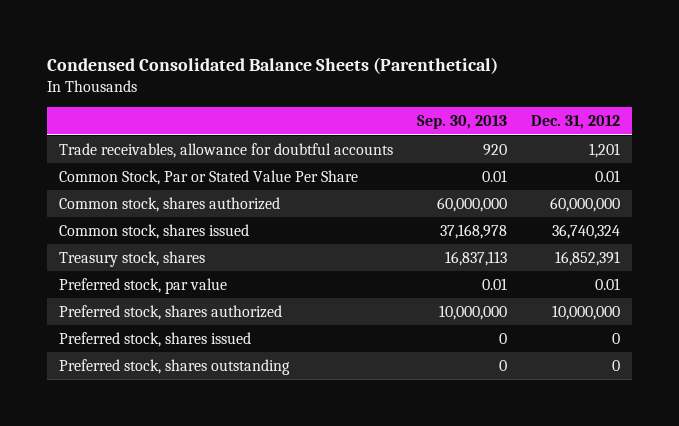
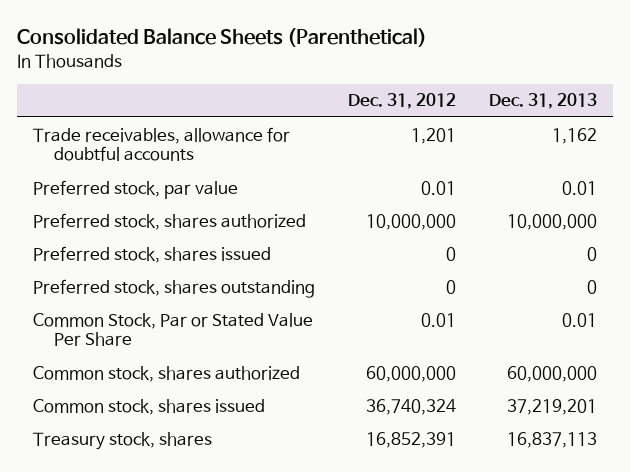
- Condensed Consolidated Balance Sheets (Parenthetical)
+ Consolidated Balance Sheets (Parenthetical)
- | Sep. 30, 2013 | Dec. 31, 2012
+ | Dec. 31, 2012 | Dec. 31, 2013
moved down: Common Stock, Par or Stated Value Per Share | 0.01 | 0.01
moved down: Common stock, shares authorized | 60,000,000 | 60,000,000
moved down: Common stock, shares issued | 36,740,324 | 37,219,201
moved down: Treasury stock, shares | 16,852,391 | 16,837,113

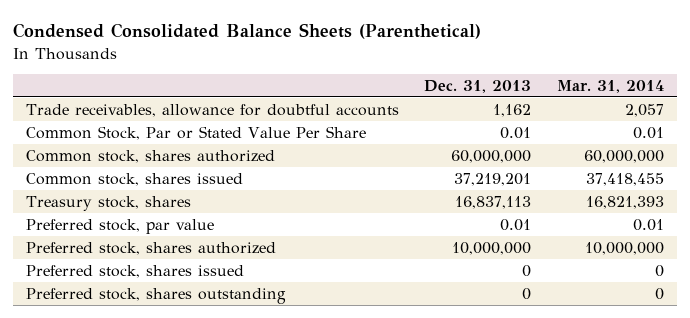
- Consolidated Balance Sheets (Parenthetical)
+ Condensed Consolidated Balance Sheets (Parenthetical)
- | Dec. 31, 2012 | Dec. 31, 2013
+ | Dec. 31, 2013 | Mar. 31, 2014
moved down: Preferred stock, par value | 0.01 | 0.01
moved down: Preferred stock, shares authorized | 10,000,000 | 10,000,000
moved down: Preferred stock, shares issued | 0 | 0
moved down: Preferred stock, shares outstanding | 0 | 0

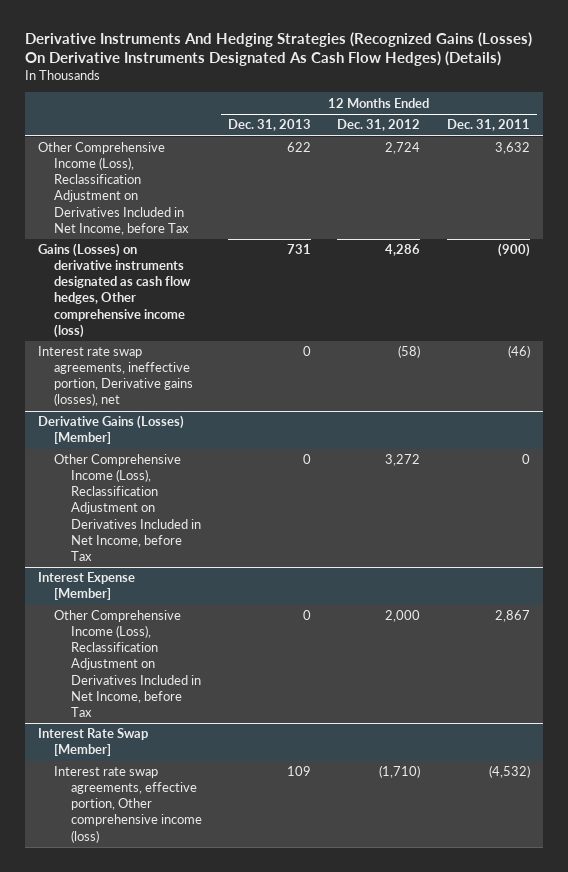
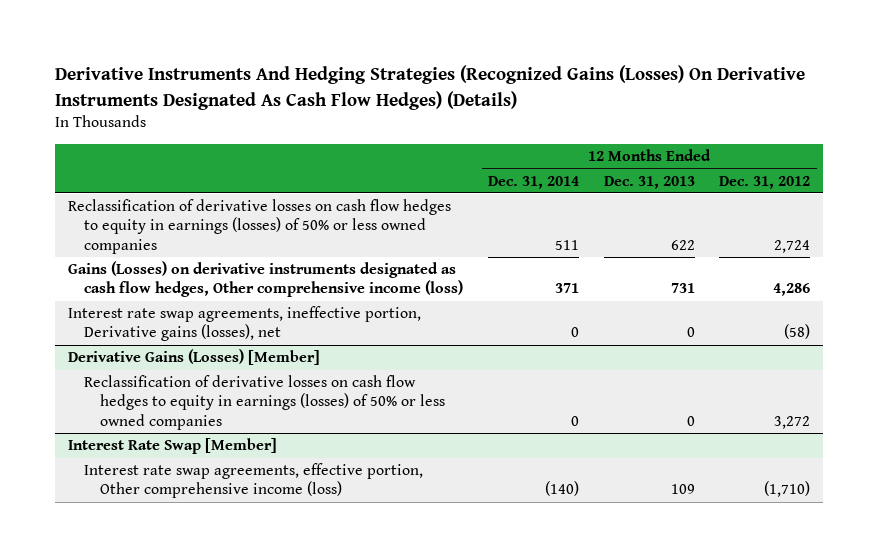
- | 12 Months Ended Dec. 31, 2013 | 12 Months Ended Dec. 31, 2012 | 12 Months Ended Dec. 31, 2011
+ | 12 Months Ended Dec. 31, 2014 | 12 Months Ended Dec. 31, 2013 | 12 Months Ended Dec. 31, 2012
- Other Comprehensive Income (Loss), Reclassification Adjustment on Derivatives Included in Net Income, before Tax | 622 | 2,724 | 3,632
+ Reclassification of derivative losses on cash flow hedges to equity in earnings (losses) of 50% or less owned companies | 511 | 622 | 2,724
@ Derivative Gains (Losses) [Member]
- Other Comprehensive Income (Loss), Reclassification Adjustment on Derivatives Included in Net Income, before Tax | 0 | 3,272 | 0
- Interest Expense [Member]
- Other Comprehensive Income (Loss), Reclassification Adjustment on Derivatives Included in Net Income, before Tax | 0 | 2,000 | 2,867
@ Derivative Gains (Losses) [Member]
+ Reclassification of derivative losses on cash flow hedges to equity in earnings (losses) of 50% or less owned companies | 0 | 0 | 3,272

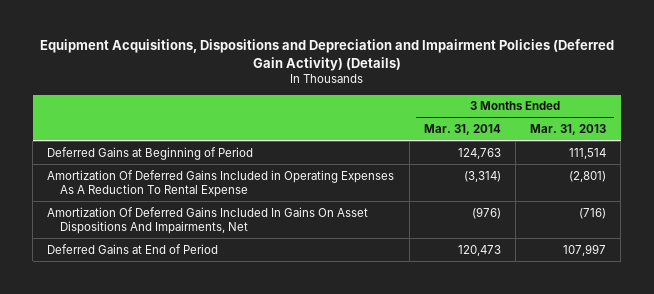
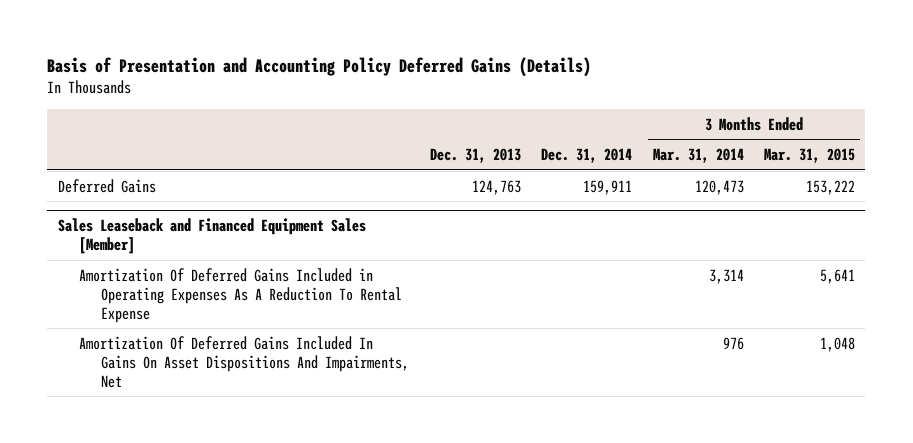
- Equipment Acquisitions, Dispositions and Depreciation and Impairment Policies (Deferred Gain Activity) (Details)
+ Basis of Presentation and Accounting Policy Deferred Gains (Details)
- | 3 Months Ended Mar. 31, 2014 | 3 Months Ended Mar. 31, 2013
+ | Dec. 31, 2013 | Dec. 31, 2014 | 3 Months Ended Mar. 31, 2014 | 3 Months Ended Mar. 31, 2015
- Deferred Gains at Beginning of Period | 124,763 | 111,514
- Amortization Of Deferred Gains Included in Operating Expenses As A Reduction To Rental Expense | (3,314) | (2,801)
- Amortization Of Deferred Gains Included In Gains On Asset Dispositions And Impairments, Net | (976) | (716)
- Deferred Gains at End of Period | 120,473 | 107,997
+ Deferred Gains | 124,763 | 159,911 | 120,473 | 153,222
+ Sales Leaseback and Financed Equipment Sales [Member]
+ Amortization Of Deferred Gains Included in Operating Expenses As A Reduction To Rental Expense | | | 3,314 | 5,641
+ Amortization Of Deferred Gains Included In Gains On Asset Dispositions And Impairments, Net | | | 976 | 1,048

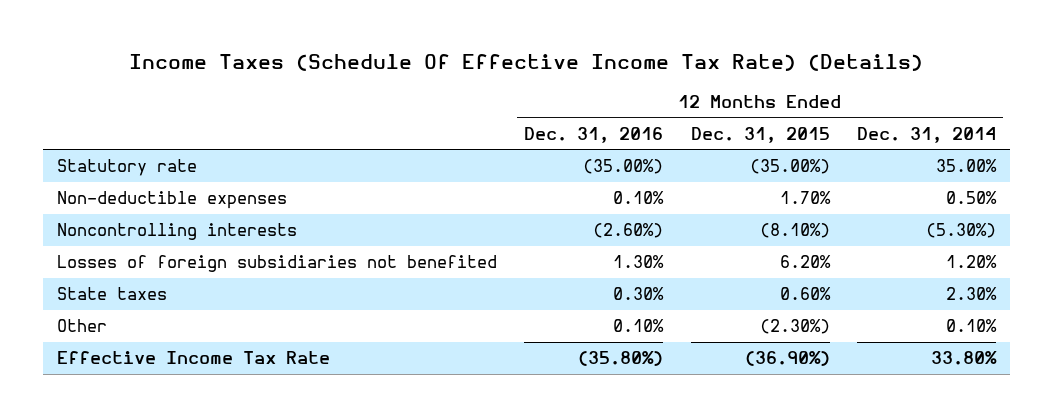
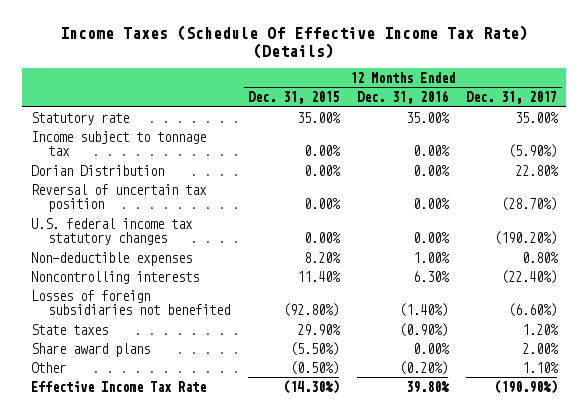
- | 12 Months Ended Dec. 31, 2016 | 12 Months Ended Dec. 31, 2015 | 12 Months Ended Dec. 31, 2014
+ | 12 Months Ended Dec. 31, 2015 | 12 Months Ended Dec. 31, 2016 | 12 Months Ended Dec. 31, 2017
- Statutory rate | (35.00%) | (35.00%) | 35.00%
- Non-deductible expenses | 0.10% | 1.70% | 0.50%
- Noncontrolling interests | (2.60%) | (8.10%) | (5.30%)
- Losses of foreign subsidiaries not benefited | 1.30% | 6.20% | 1.20%
- State taxes | 0.30% | 0.60% | 2.30%
- Other | 0.10% | (2.30%) | 0.10%
- Effective Income Tax Rate | (35.80%) | (36.90%) | 33.80%
+ Statutory rate | 35.00% | 35.00% | 35.00%
+ Income subject to tonnage tax | 0.00% | 0.00% | (5.90%)
+ Dorian Distribution | 0.00% | 0.00% | 22.80%
+ Reversal of uncertain tax position | 0.00% | 0.00% | (28.70%)
+ U.S. federal income tax statutory changes | 0.00% | 0.00% | (190.20%)
+ Non-deductible expenses | 8.20% | 1.00% | 0.80%
+ Noncontrolling interests | 11.40% | 6.30% | (22.40%)
+ Losses of foreign subsidiaries not benefited | (92.80%) | (1.40%) | (6.60%)
+ State taxes | 29.90% | (0.90%) | 1.20%
+ Share award plans | (5.50%) | 0.00% | 2.00%
+ Other | (0.50%) | (0.20%) | 1.10%
+ Effective Income Tax Rate | (14.30%) | 39.80% | (190.90%)

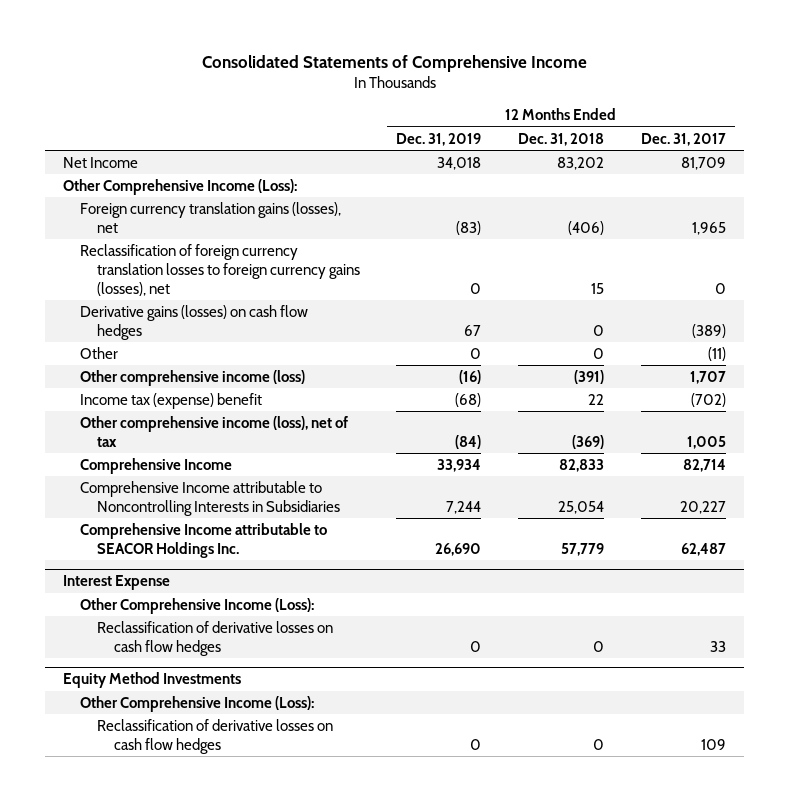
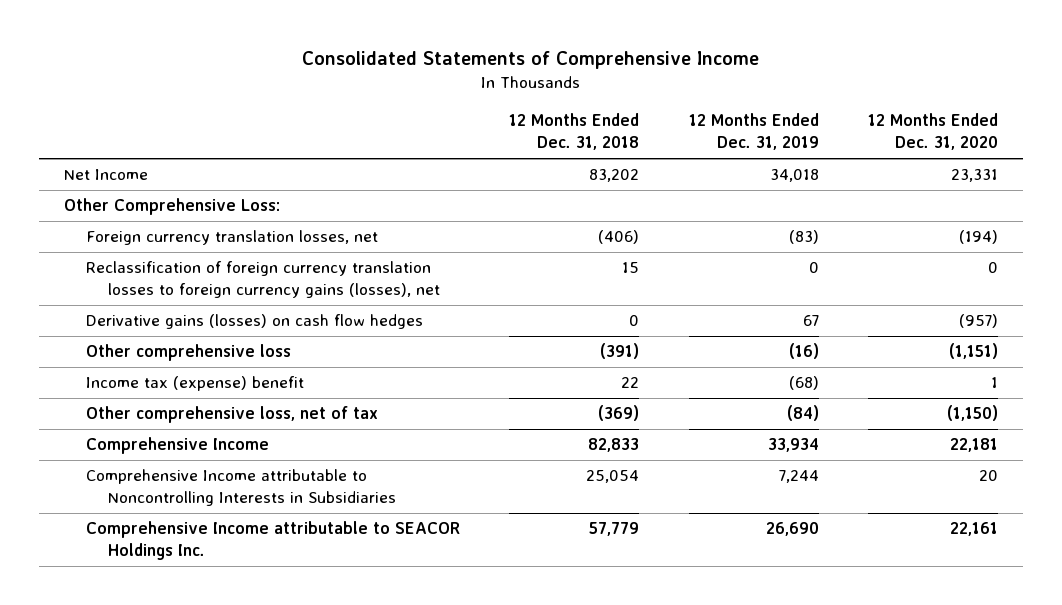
- | 12 Months Ended Dec. 31, 2019 | 12 Months Ended Dec. 31, 2018 | 12 Months Ended Dec. 31, 2017
+ | 12 Months Ended Dec. 31, 2018 | 12 Months Ended Dec. 31, 2019 | 12 Months Ended Dec. 31, 2020
- Other Comprehensive Income (Loss):
- Foreign currency translation gains (losses), net | (83) | (406) | 1,965
+ Other Comprehensive Loss:
+ Foreign currency translation losses, net | (406) | (83) | (194)
- Other | 0 | 0 | (11)
- Other comprehensive income (loss) | (16) | (391) | 1,707
+ Other comprehensive loss | (391) | (16) | (1,151)
- Other comprehensive income (loss), net of tax | (84) | (369) | 1,005
+ Other comprehensive loss, net of tax | (369) | (84) | (1,150)
- Interest Expense
- Other Comprehensive Income (Loss):
- Reclassification of derivative losses on cash flow hedges | 0 | 0 | 33
- Equity Method Investments
- Other Comprehensive Income (Loss):
- Reclassification of derivative losses on cash flow hedges | 0 | 0 | 109

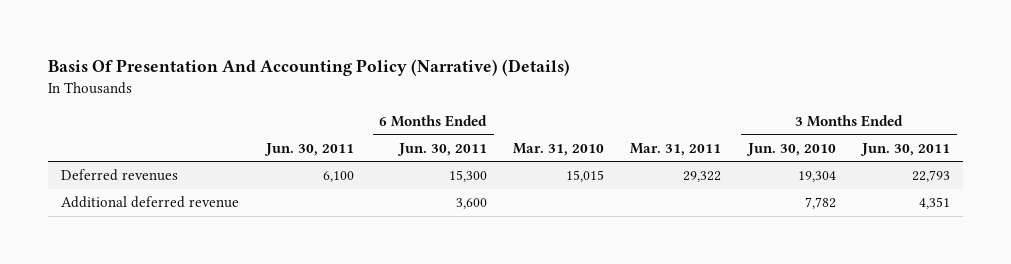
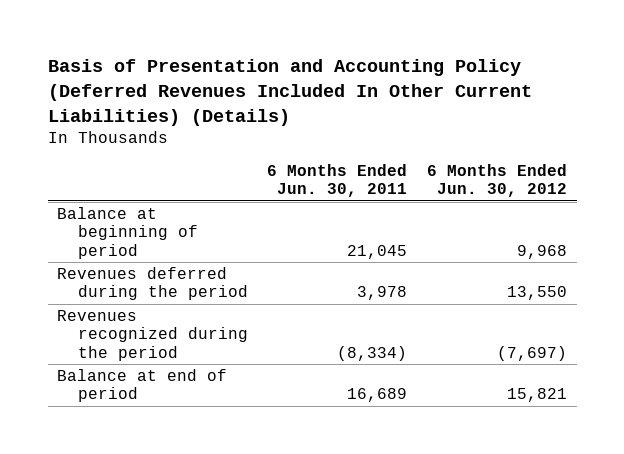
- Basis Of Presentation And Accounting Policy (Narrative) (Details)
+ Basis of Presentation and Accounting Policy (Deferred Revenues Included In Other Current Liabilities) (Details)
- | Jun. 30, 2011 | 6 Months Ended Jun. 30, 2011 | Mar. 31, 2010 | Mar. 31, 2011 | 3 Months Ended Jun. 30, 2010 | 3 Months Ended Jun. 30, 2011
+ | 6 Months Ended Jun. 30, 2011 | 6 Months Ended Jun. 30, 2012
- Deferred revenues | 6,100 | 15,300 | 15,015 | 29,322 | 19,304 | 22,793
- Additional deferred revenue | | 3,600 | | | 7,782 | 4,351
+ Balance at beginning of period | 21,045 | 9,968
+ Revenues deferred during the period | 3,978 | 13,550
+ Revenues recognized during the period | (8,334) | (7,697)
+ Balance at end of period | 16,689 | 15,821

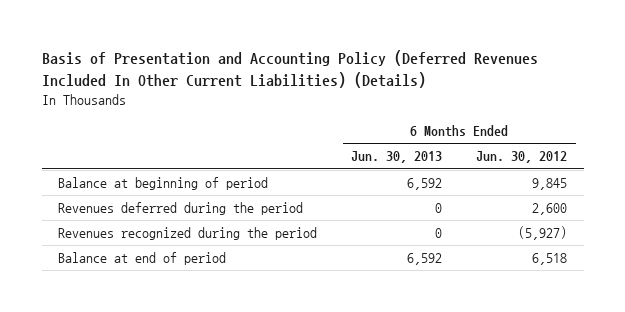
- | 6 Months Ended Jun. 30, 2011 | 6 Months Ended Jun. 30, 2012
+ | 6 Months Ended Jun. 30, 2013 | 6 Months Ended Jun. 30, 2012
- Balance at beginning of period | 21,045 | 9,968
- Revenues deferred during the period | 3,978 | 13,550
- Revenues recognized during the period | (8,334) | (7,697)
- Balance at end of period | 16,689 | 15,821
+ Balance at beginning of period | 6,592 | 9,845
+ Revenues deferred during the period | 0 | 2,600
+ Revenues recognized during the period | 0 | (5,927)
+ Balance at end of period | 6,592 | 6,518

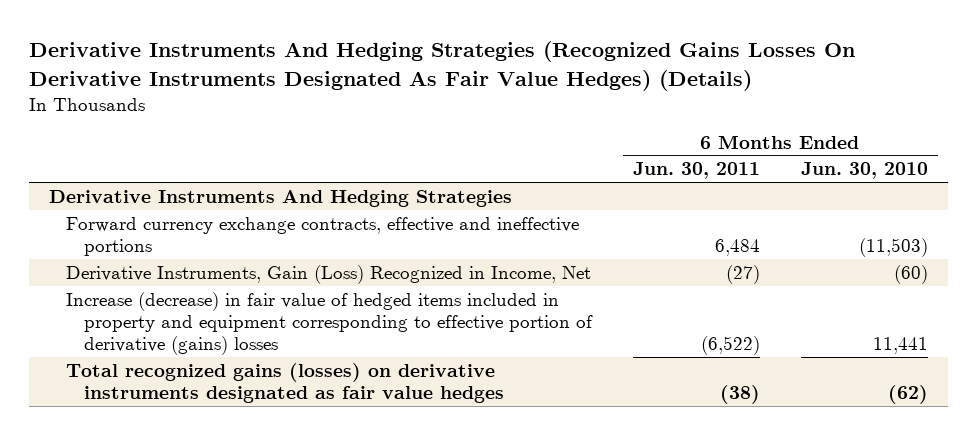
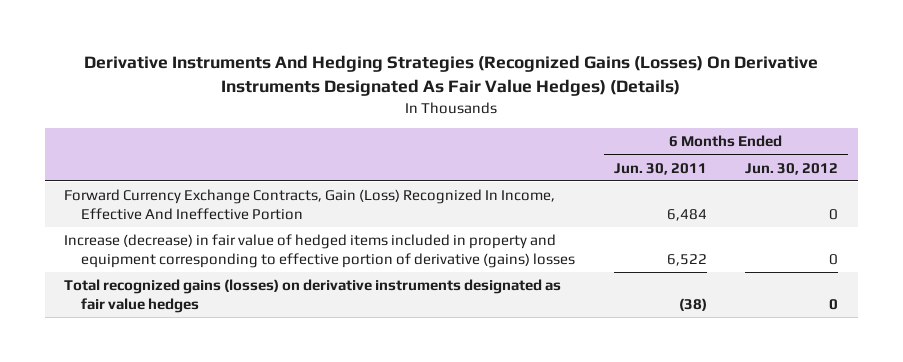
- Derivative Instruments And Hedging Strategies (Recognized Gains Losses On Derivative Instruments Designated As Fair Value Hedges) (Details)
+ Derivative Instruments And Hedging Strategies (Recognized Gains (Losses) On Derivative Instruments Designated As Fair Value Hedges) (Details)
- | 6 Months Ended Jun. 30, 2011 | 6 Months Ended Jun. 30, 2010
+ | 6 Months Ended Jun. 30, 2011 | 6 Months Ended Jun. 30, 2012
- Derivative Instruments And Hedging Strategies
- Forward currency exchange contracts, effective and ineffective portions | 6,484 | (11,503)
- Derivative Instruments, Gain (Loss) Recognized in Income, Net | (27) | (60)
- Increase (decrease) in fair value of hedged items included in property and equipment corresponding to effective portion of derivative (gains) losses | (6,522) | 11,441
+ Forward Currency Exchange Contracts, Gain (Loss) Recognized In Income, Effective And Ineffective Portion | 6,484 | 0
+ Increase (decrease) in fair value of hedged items included in property and equipment corresponding to effective portion of derivative (gains) losses | 6,522 | 0

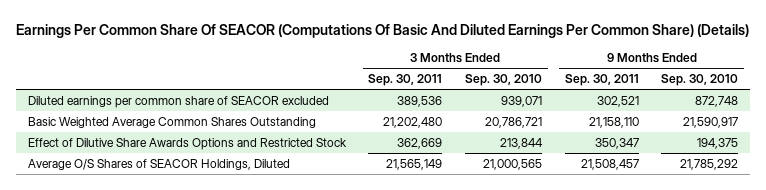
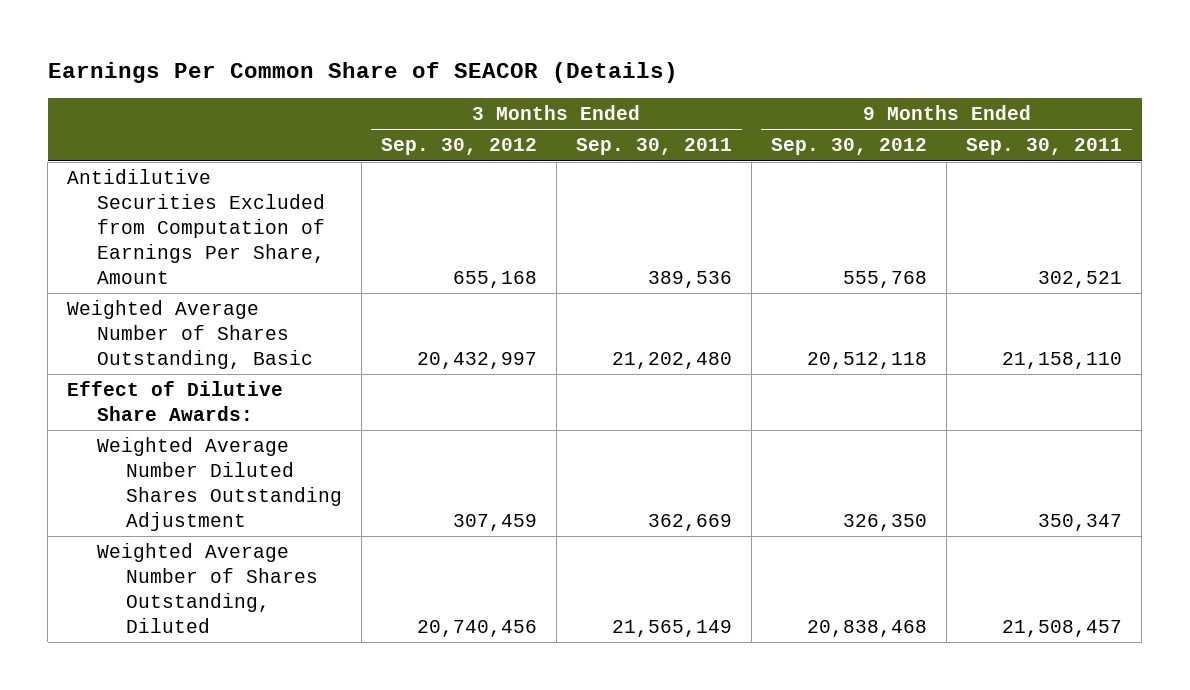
- Earnings Per Common Share Of SEACOR (Computations Of Basic And Diluted Earnings Per Common Share) (Details)
+ Earnings Per Common Share of SEACOR (Details)
- | 3 Months Ended Sep. 30, 2011 | 3 Months Ended Sep. 30, 2010 | 9 Months Ended Sep. 30, 2011 | 9 Months Ended Sep. 30, 2010
+ | 3 Months Ended Sep. 30, 2012 | 3 Months Ended Sep. 30, 2011 | 9 Months Ended Sep. 30, 2012 | 9 Months Ended Sep. 30, 2011
- Diluted earnings per common share of SEACOR excluded | 389,536 | 939,071 | 302,521 | 872,748
- Basic Weighted Average Common Shares Outstanding | 21,202,480 | 20,786,721 | 21,158,110 | 21,590,917
- Effect of Dilutive Share Awards Options and Restricted Stock | 362,669 | 213,844 | 350,347 | 194,375
- Average O/S Shares of SEACOR Holdings, Diluted | 21,565,149 | 21,000,565 | 21,508,457 | 21,785,292
+ Antidilutive Securities Excluded from Computation of Earnings Per Share, Amount | 655,168 | 389,536 | 555,768 | 302,521
+ Weighted Average Number of Shares Outstanding, Basic | 20,432,997 | 21,202,480 | 20,512,118 | 21,158,110
+ Effect of Dilutive Share Awards:
+ Weighted Average Number Diluted Shares Outstanding Adjustment | 307,459 | 362,669 | 326,350 | 350,347
+ Weighted Average Number of Shares Outstanding, Diluted | 20,740,456 | 21,565,149 | 20,838,468 | 21,508,457

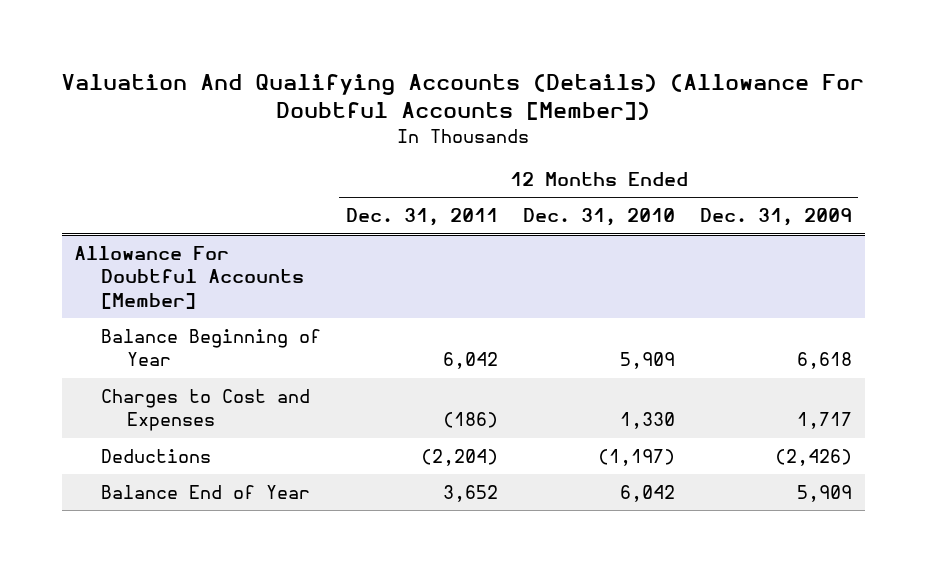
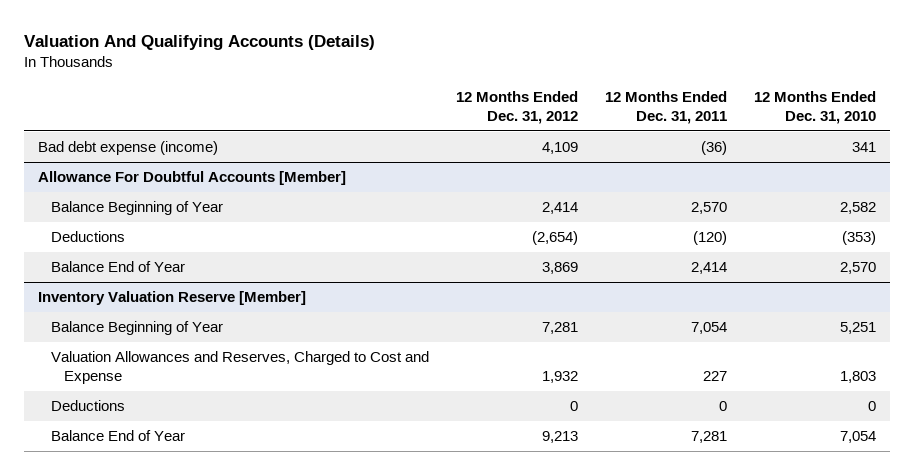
- Valuation And Qualifying Accounts (Details) (Allowance For Doubtful Accounts [Member])
+ Valuation And Qualifying Accounts (Details)
- | 12 Months Ended Dec. 31, 2011 | 12 Months Ended Dec. 31, 2010 | 12 Months Ended Dec. 31, 2009
+ | 12 Months Ended Dec. 31, 2012 | 12 Months Ended Dec. 31, 2011 | 12 Months Ended Dec. 31, 2010
+ Bad debt expense (income) | 4,109 | (36) | 341
@ Allowance For Doubtful Accounts [Member]
- Balance Beginning of Year | 6,042 | 5,909 | 6,618
- Charges to Cost and Expenses | (186) | 1,330 | 1,717
- Deductions | (2,204) | (1,197) | (2,426)
- Balance End of Year | 3,652 | 6,042 | 5,909
+ Balance Beginning of Year | 2,414 | 2,570 | 2,582
+ Deductions | (2,654) | (120) | (353)
+ Balance End of Year | 3,869 | 2,414 | 2,570
+ Inventory Valuation Reserve [Member]
+ Balance Beginning of Year | 7,281 | 7,054 | 5,251
+ Valuation Allowances and Reserves, Charged to Cost and Expense | 1,932 | 227 | 1,803
+ Deductions | 0 | 0 | 0
+ Balance End of Year | 9,213 | 7,281 | 7,054

